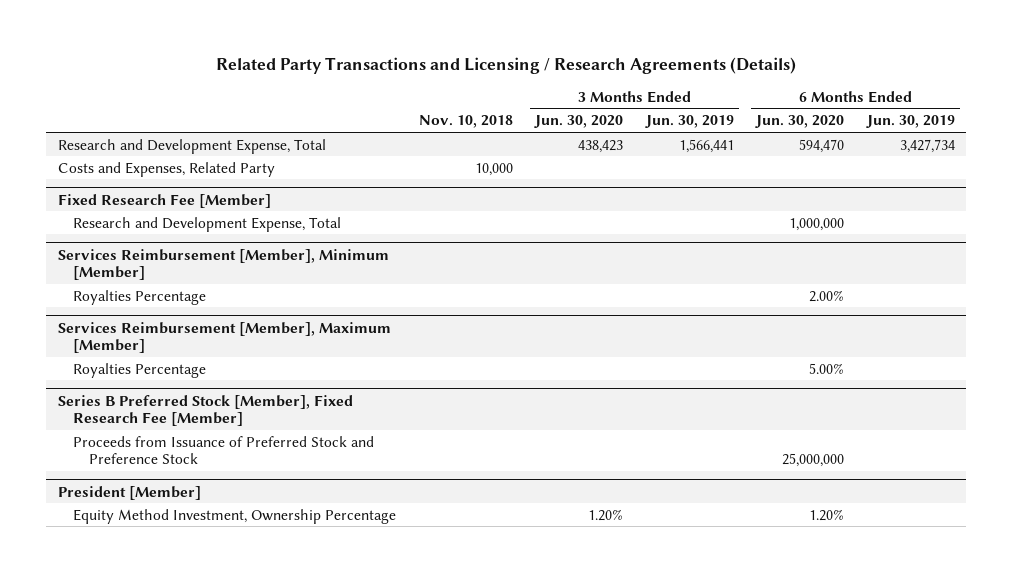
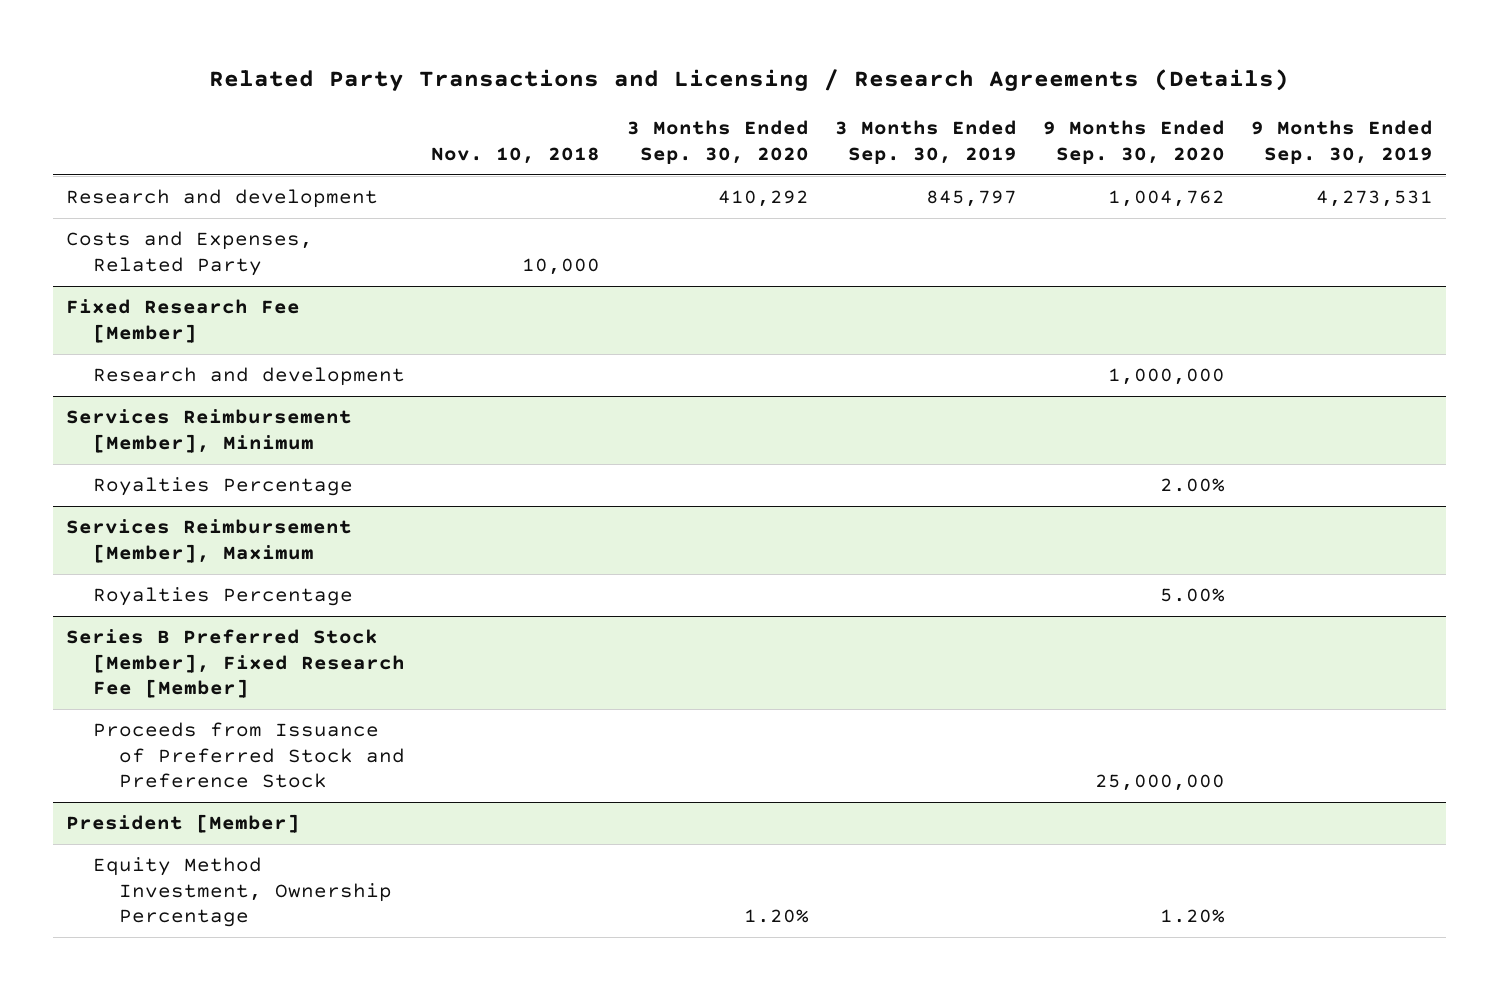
- | Nov. 10, 2018 | 3 Months Ended Jun. 30, 2020 | 3 Months Ended Jun. 30, 2019 | 6 Months Ended Jun. 30, 2020 | 6 Months Ended Jun. 30, 2019
+ | Nov. 10, 2018 | 3 Months Ended Sep. 30, 2020 | 3 Months Ended Sep. 30, 2019 | 9 Months Ended Sep. 30, 2020 | 9 Months Ended Sep. 30, 2019
- Research and Development Expense, Total | | 438,423 | 1,566,441 | 594,470 | 3,427,734
+ Research and development | | 410,292 | 845,797 | 1,004,762 | 4,273,531
@ Fixed Research Fee [Member]
- Research and Development Expense, Total | | | | 1,000,000 |
- Services Reimbursement [Member], Minimum [Member]
@ Fixed Research Fee [Member]
+ Research and development | | | | 1,000,000 |
+ Services Reimbursement [Member], Minimum
- Services Reimbursement [Member], Maximum [Member]
+ Services Reimbursement [Member], Maximum

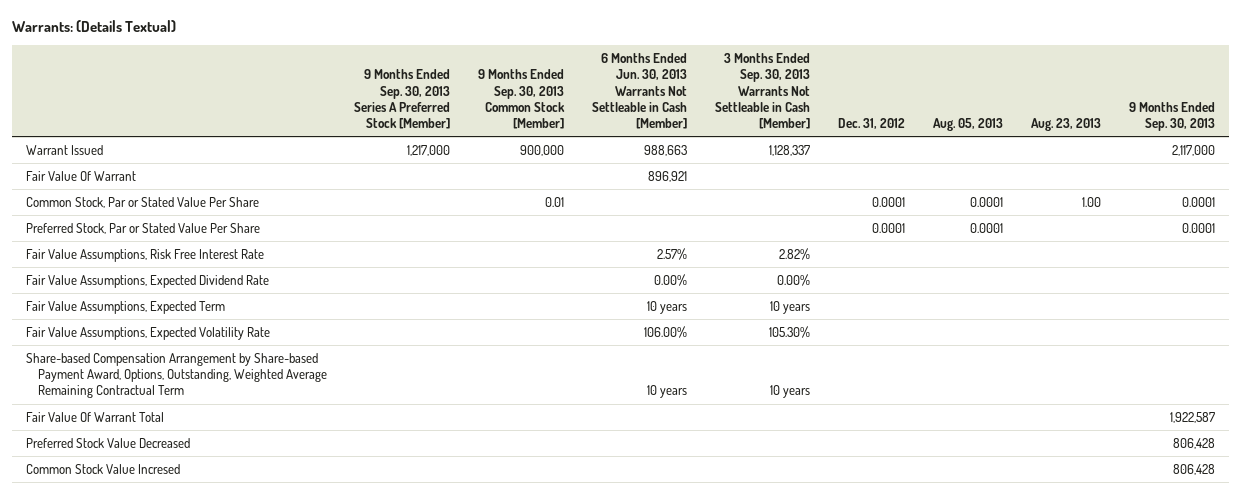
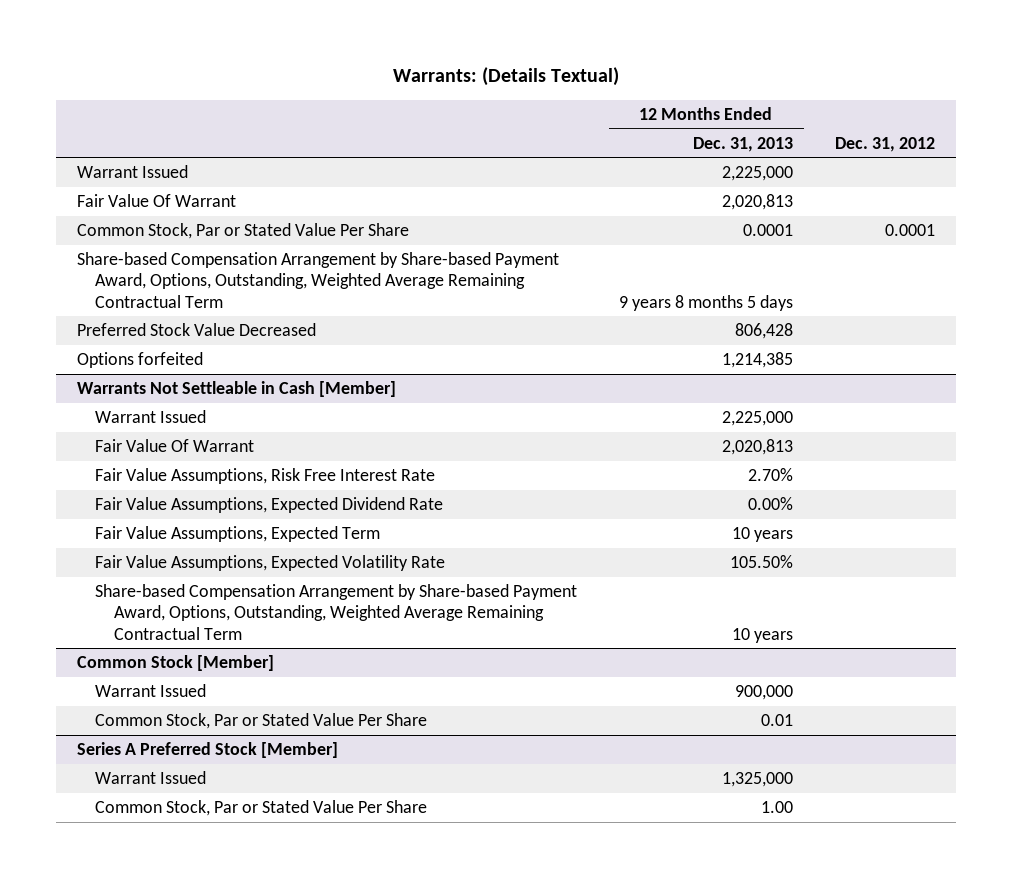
- | 9 Months Ended Sep. 30, 2013 Series A Preferred Stock [Member] | 9 Months Ended Sep. 30, 2013 Common Stock [Member] | 6 Months Ended Jun. 30, 2013 Warrants Not Settleable in Cash [Member] | 3 Months Ended Sep. 30, 2013 Warrants Not Settleable in Cash [Member] | Dec. 31, 2012 | Aug. 05, 2013 | Aug. 23, 2013 | 9 Months Ended Sep. 30, 2013
+ | 12 Months Ended Dec. 31, 2013 | Dec. 31, 2012
- Preferred Stock, Par or Stated Value Per Share | | | | | 0.0001 | 0.0001 | | 0.0001
- Fair Value Assumptions, Risk Free Interest Rate | | | 2.57% | 2.82% | | | |
- Fair Value Assumptions, Expected Dividend Rate | | | 0.00% | 0.00% | | | |
- Fair Value Assumptions, Expected Term | | | 10 years | 10 years | | | |
- Fair Value Assumptions, Expected Volatility Rate | | | 106.00% | 105.30% | | | |
- Fair Value Of Warrant Total | | | | | | | | 1,922,587
- Common Stock Value Incresed | | | | | | | | 806,428
+ Options forfeited | 1,214,385 |
+ Warrants Not Settleable in Cash [Member]
+ Warrant Issued | 2,225,000 |
+ Fair Value Of Warrant | 2,020,813 |
+ Fair Value Assumptions, Risk Free Interest Rate | 2.70% |
+ Fair Value Assumptions, Expected Dividend Rate | 0.00% |
+ Fair Value Assumptions, Expected Term | 10 years |
+ Fair Value Assumptions, Expected Volatility Rate | 105.50% |
+ Share-based Compensation Arrangement by Share-based Payment Award, Options, Outstanding, Weighted Average Remaining Contractual Term | 10 years |
+ Common Stock [Member]
+ Warrant Issued | 900,000 |
+ Common Stock, Par or Stated Value Per Share | 0.01 |
+ Series A Preferred Stock [Member]
+ Warrant Issued | 1,325,000 |
+ Common Stock, Par or Stated Value Per Share | 1.00 |

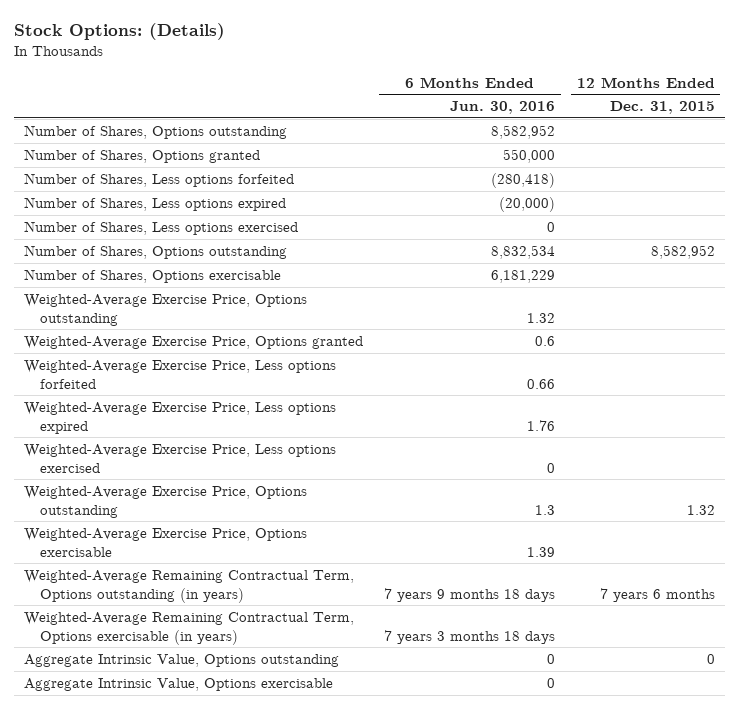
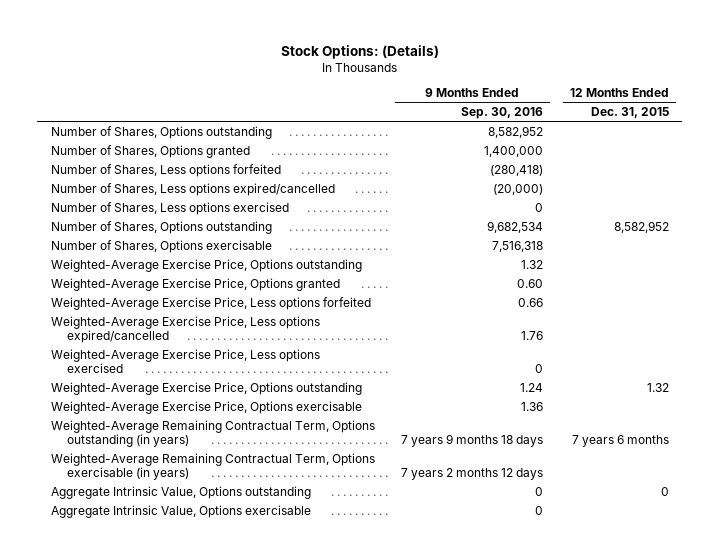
- | 6 Months Ended Jun. 30, 2016 | 12 Months Ended Dec. 31, 2015
+ | 9 Months Ended Sep. 30, 2016 | 12 Months Ended Dec. 31, 2015
- Number of Shares, Less options expired | (20,000) |
+ Number of Shares, Less options expired/cancelled | (20,000) |
- Weighted-Average Exercise Price, Less options expired | 1.76 |
+ Weighted-Average Exercise Price, Less options expired/cancelled | 1.76 |

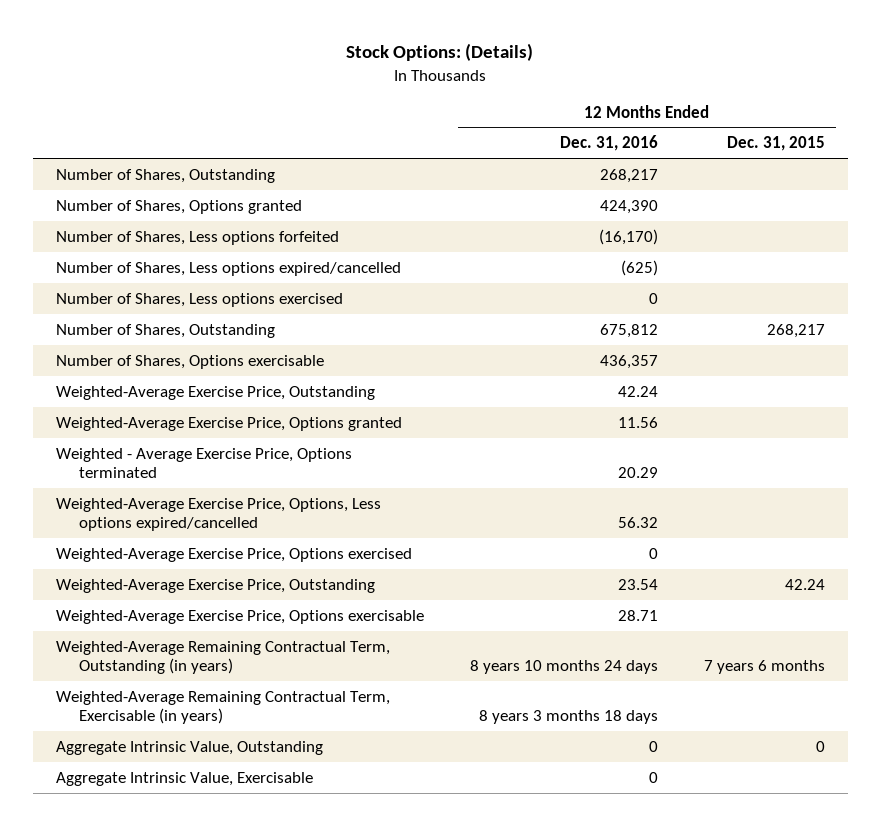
- | 9 Months Ended Sep. 30, 2016 | 12 Months Ended Dec. 31, 2015
+ | 12 Months Ended Dec. 31, 2016 | 12 Months Ended Dec. 31, 2015
- Number of Shares, Options outstanding | 8,582,952 |
+ Number of Shares, Outstanding | 268,217 |
- Number of Shares, Options outstanding | 9,682,534 | 8,582,952
+ Number of Shares, Outstanding | 675,812 | 268,217
- Weighted-Average Exercise Price, Options outstanding | 1.32 |
+ Weighted-Average Exercise Price, Outstanding | 42.24 |
- Weighted-Average Exercise Price, Less options forfeited | 0.66 |
- Weighted-Average Exercise Price, Less options expired/cancelled | 1.76 |
- Weighted-Average Exercise Price, Less options exercised | 0 |
- Weighted-Average Exercise Price, Options outstanding | 1.24 | 1.32
+ Weighted - Average Exercise Price, Options terminated | 20.29 |
+ Weighted-Average Exercise Price, Options, Less options expired/cancelled | 56.32 |
+ Weighted-Average Exercise Price, Options exercised | 0 |
+ Weighted-Average Exercise Price, Outstanding | 23.54 | 42.24
- Weighted-Average Remaining Contractual Term, Options outstanding (in years) | 7 years 9 months 18 days | 7 years 6 months
- Weighted-Average Remaining Contractual Term, Options exercisable (in years) | 7 years 2 months 12 days |
- Aggregate Intrinsic Value, Options outstanding | 0 | 0
- Aggregate Intrinsic Value, Options exercisable | 0 |
+ Weighted-Average Remaining Contractual Term, Outstanding (in years) | 8 years 10 months 24 days | 7 years 6 months
+ Weighted-Average Remaining Contractual Term, Exercisable (in years) | 8 years 3 months 18 days |
+ Aggregate Intrinsic Value, Outstanding | 0 | 0
+ Aggregate Intrinsic Value, Exercisable | 0 |

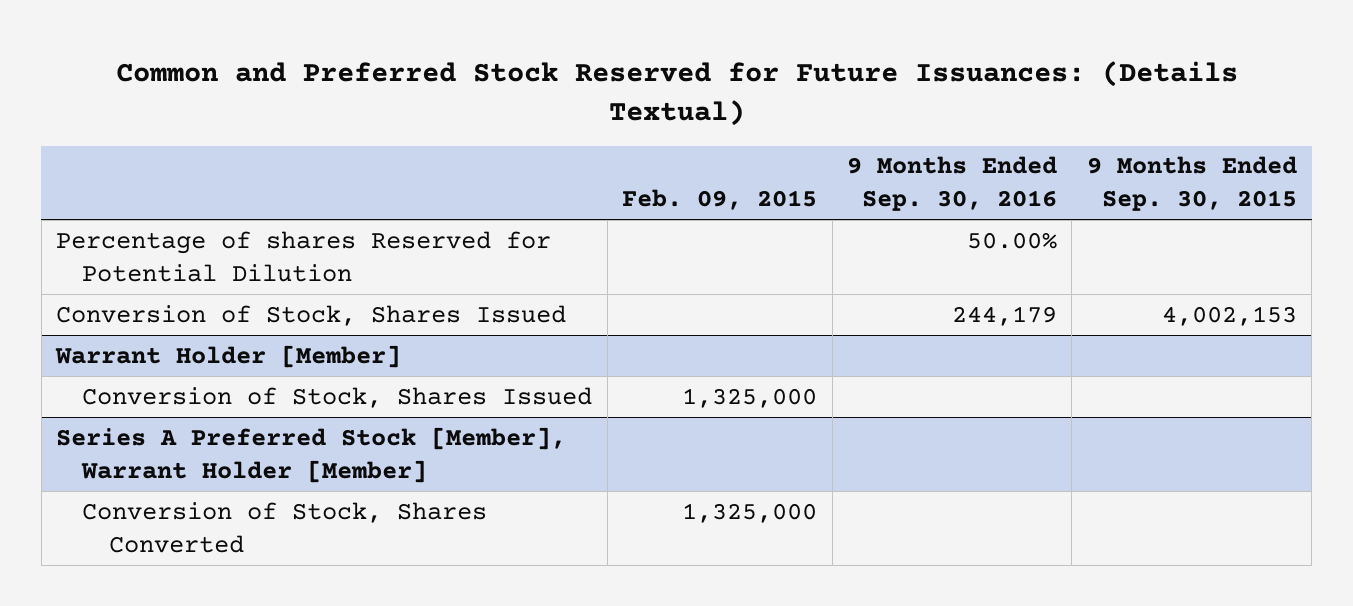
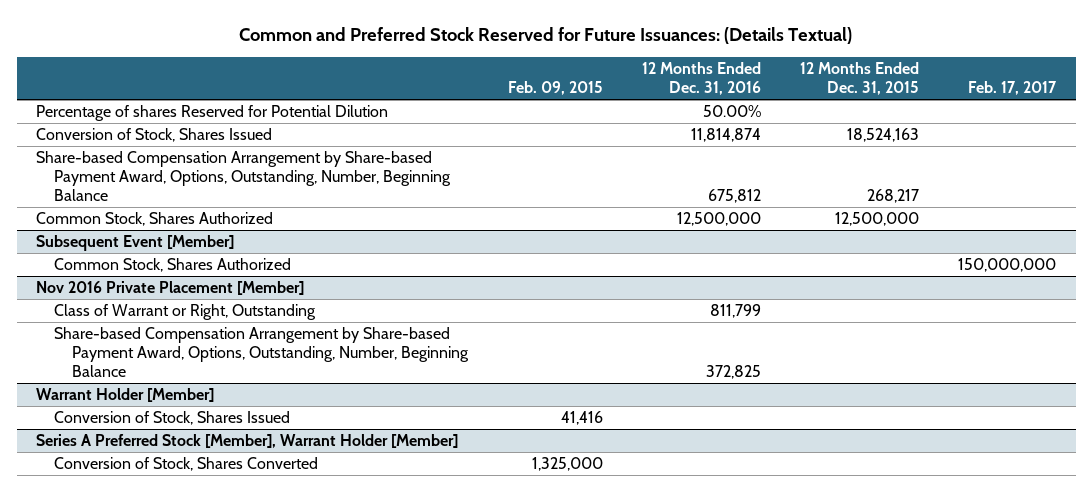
- | Feb. 09, 2015 | 9 Months Ended Sep. 30, 2016 | 9 Months Ended Sep. 30, 2015
+ | Feb. 09, 2015 | 12 Months Ended Dec. 31, 2016 | 12 Months Ended Dec. 31, 2015 | Feb. 17, 2017
+ Share-based Compensation Arrangement by Share-based Payment Award, Options, Outstanding, Number, Beginning Balance | | 675,812 | 268,217 |
+ Common Stock, Shares Authorized | | 12,500,000 | 12,500,000 |
+ Subsequent Event [Member]
+ Common Stock, Shares Authorized | | | | 150,000,000
+ Nov 2016 Private Placement [Member]
+ Class of Warrant or Right, Outstanding | | 811,799 | |
+ Share-based Compensation Arrangement by Share-based Payment Award, Options, Outstanding, Number, Beginning Balance | | 372,825 | |
@ Warrant Holder [Member]
- Conversion of Stock, Shares Issued | 1,325,000 | |
+ Conversion of Stock, Shares Issued | 41,416 | | |

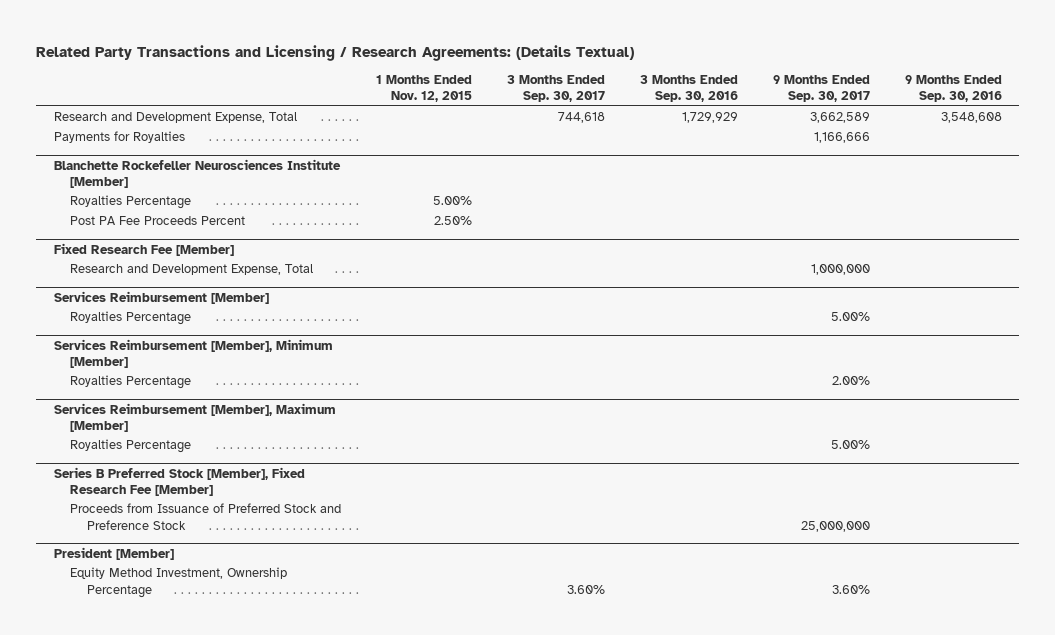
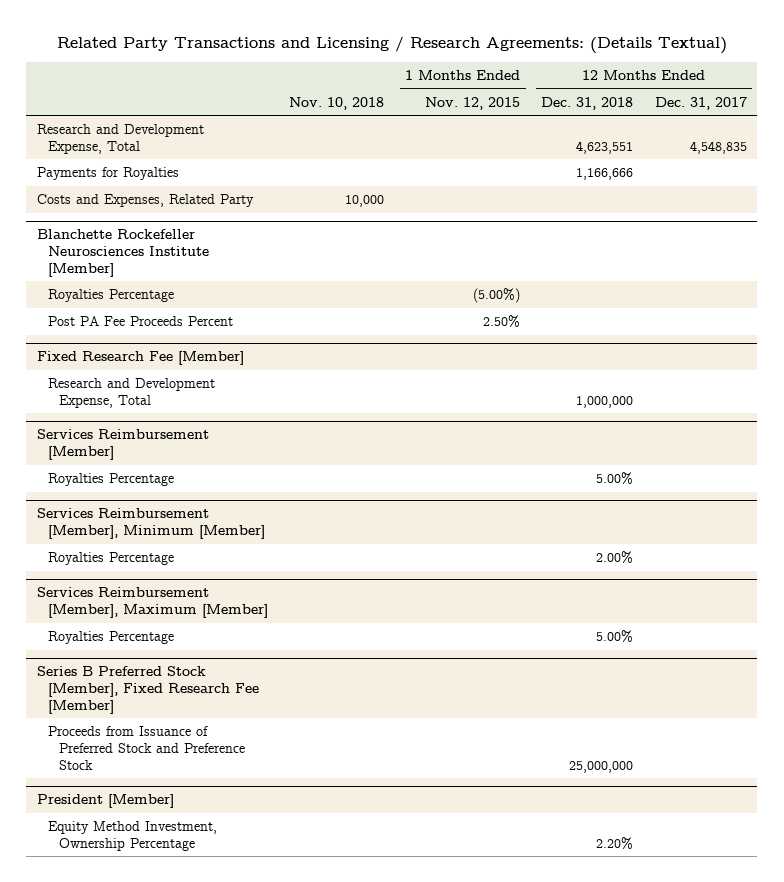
- | 1 Months Ended Nov. 12, 2015 | 3 Months Ended Sep. 30, 2017 | 3 Months Ended Sep. 30, 2016 | 9 Months Ended Sep. 30, 2017 | 9 Months Ended Sep. 30, 2016
+ | Nov. 10, 2018 | 1 Months Ended Nov. 12, 2015 | 12 Months Ended Dec. 31, 2018 | 12 Months Ended Dec. 31, 2017
+ Costs and Expenses, Related Party | 10,000 | | |
@ Blanchette Rockefeller Neurosciences Institute [Member]
- Royalties Percentage | 5.00% | | | |
+ Royalties Percentage | | (5.00%) | |

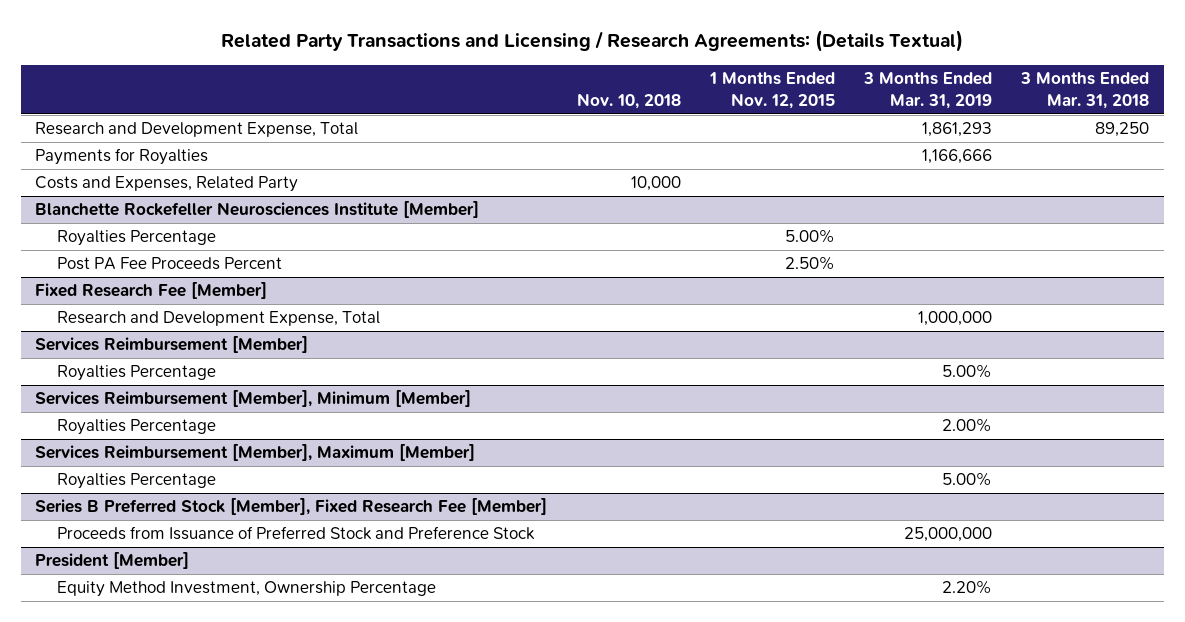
- | Nov. 10, 2018 | 1 Months Ended Nov. 12, 2015 | 12 Months Ended Dec. 31, 2018 | 12 Months Ended Dec. 31, 2017
+ | Nov. 10, 2018 | 1 Months Ended Nov. 12, 2015 | 3 Months Ended Mar. 31, 2019 | 3 Months Ended Mar. 31, 2018
@ Blanchette Rockefeller Neurosciences Institute [Member]
- Royalties Percentage | | (5.00%) | |
+ Royalties Percentage | | 5.00% | |

